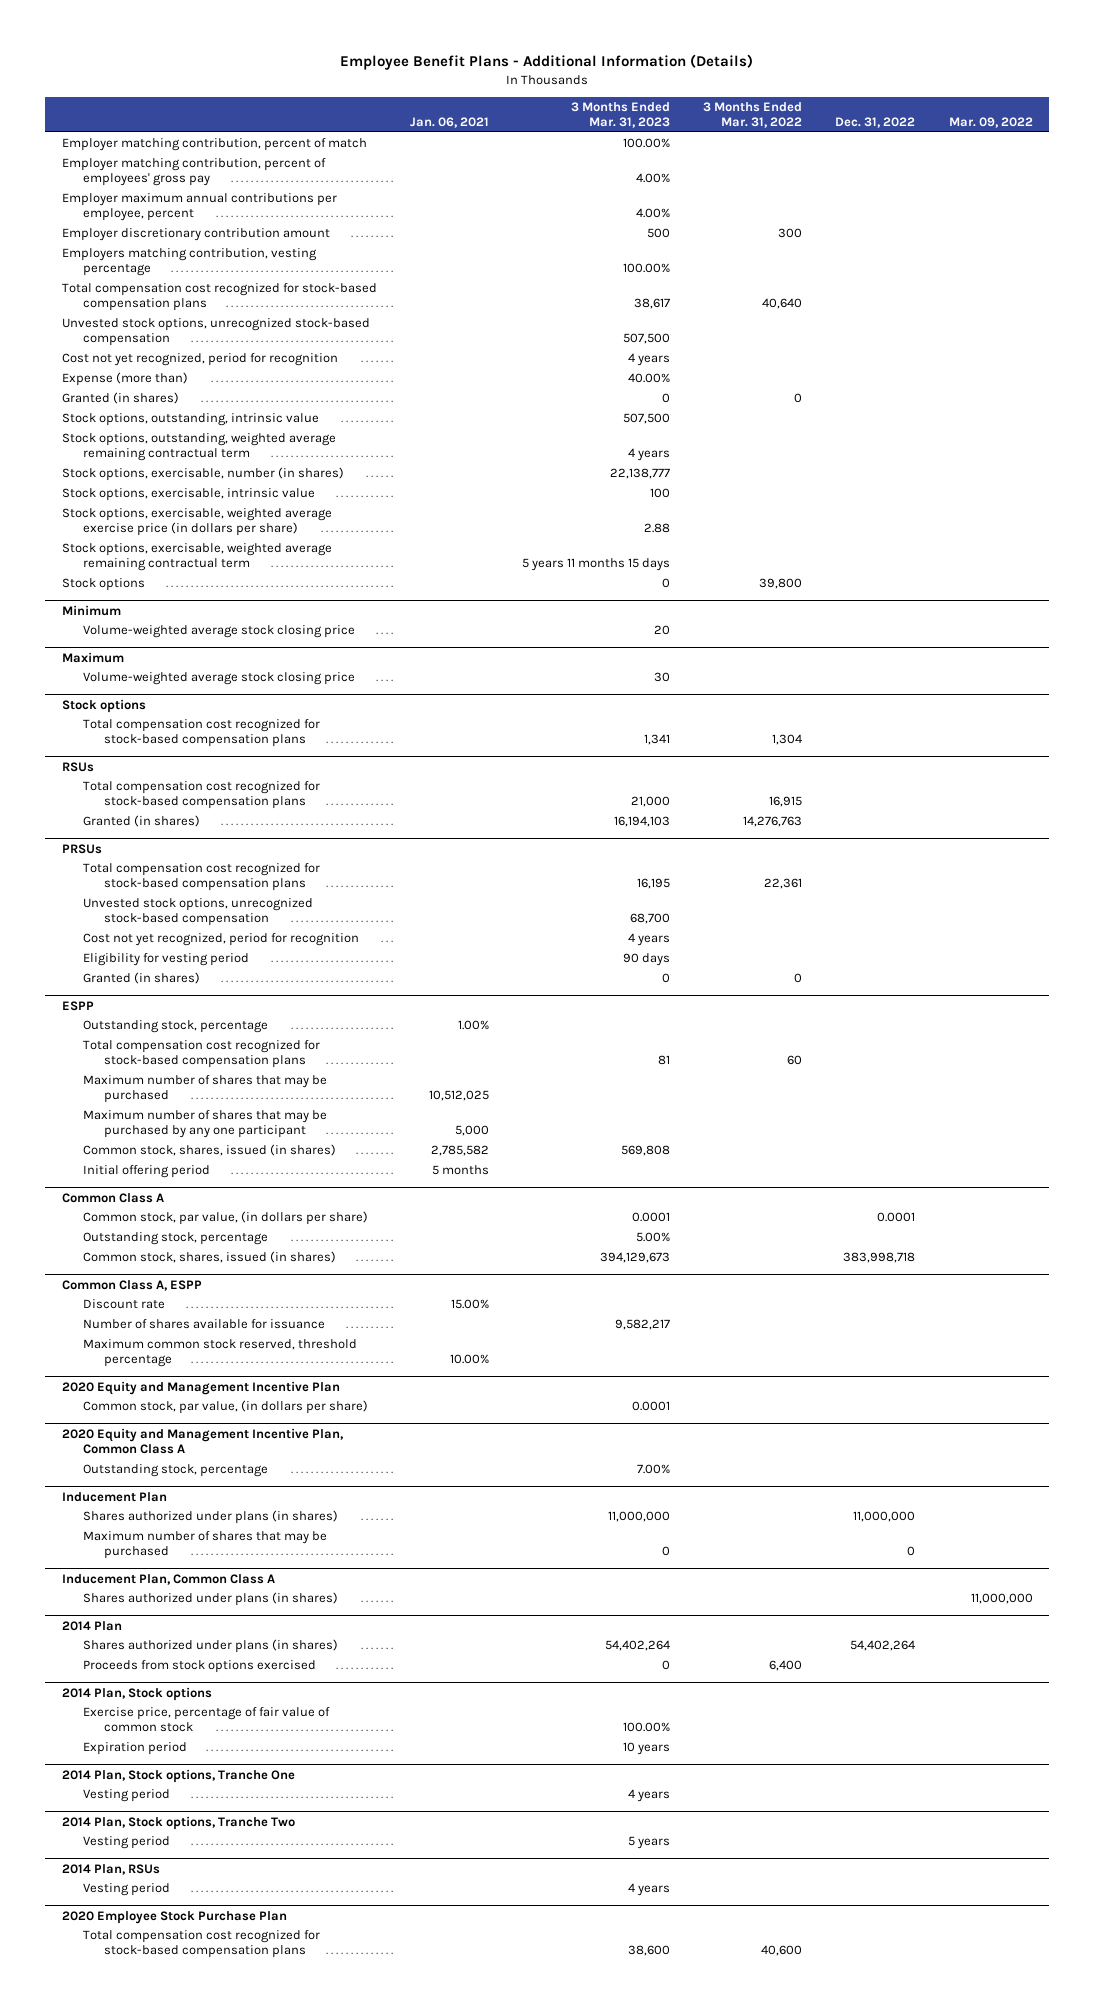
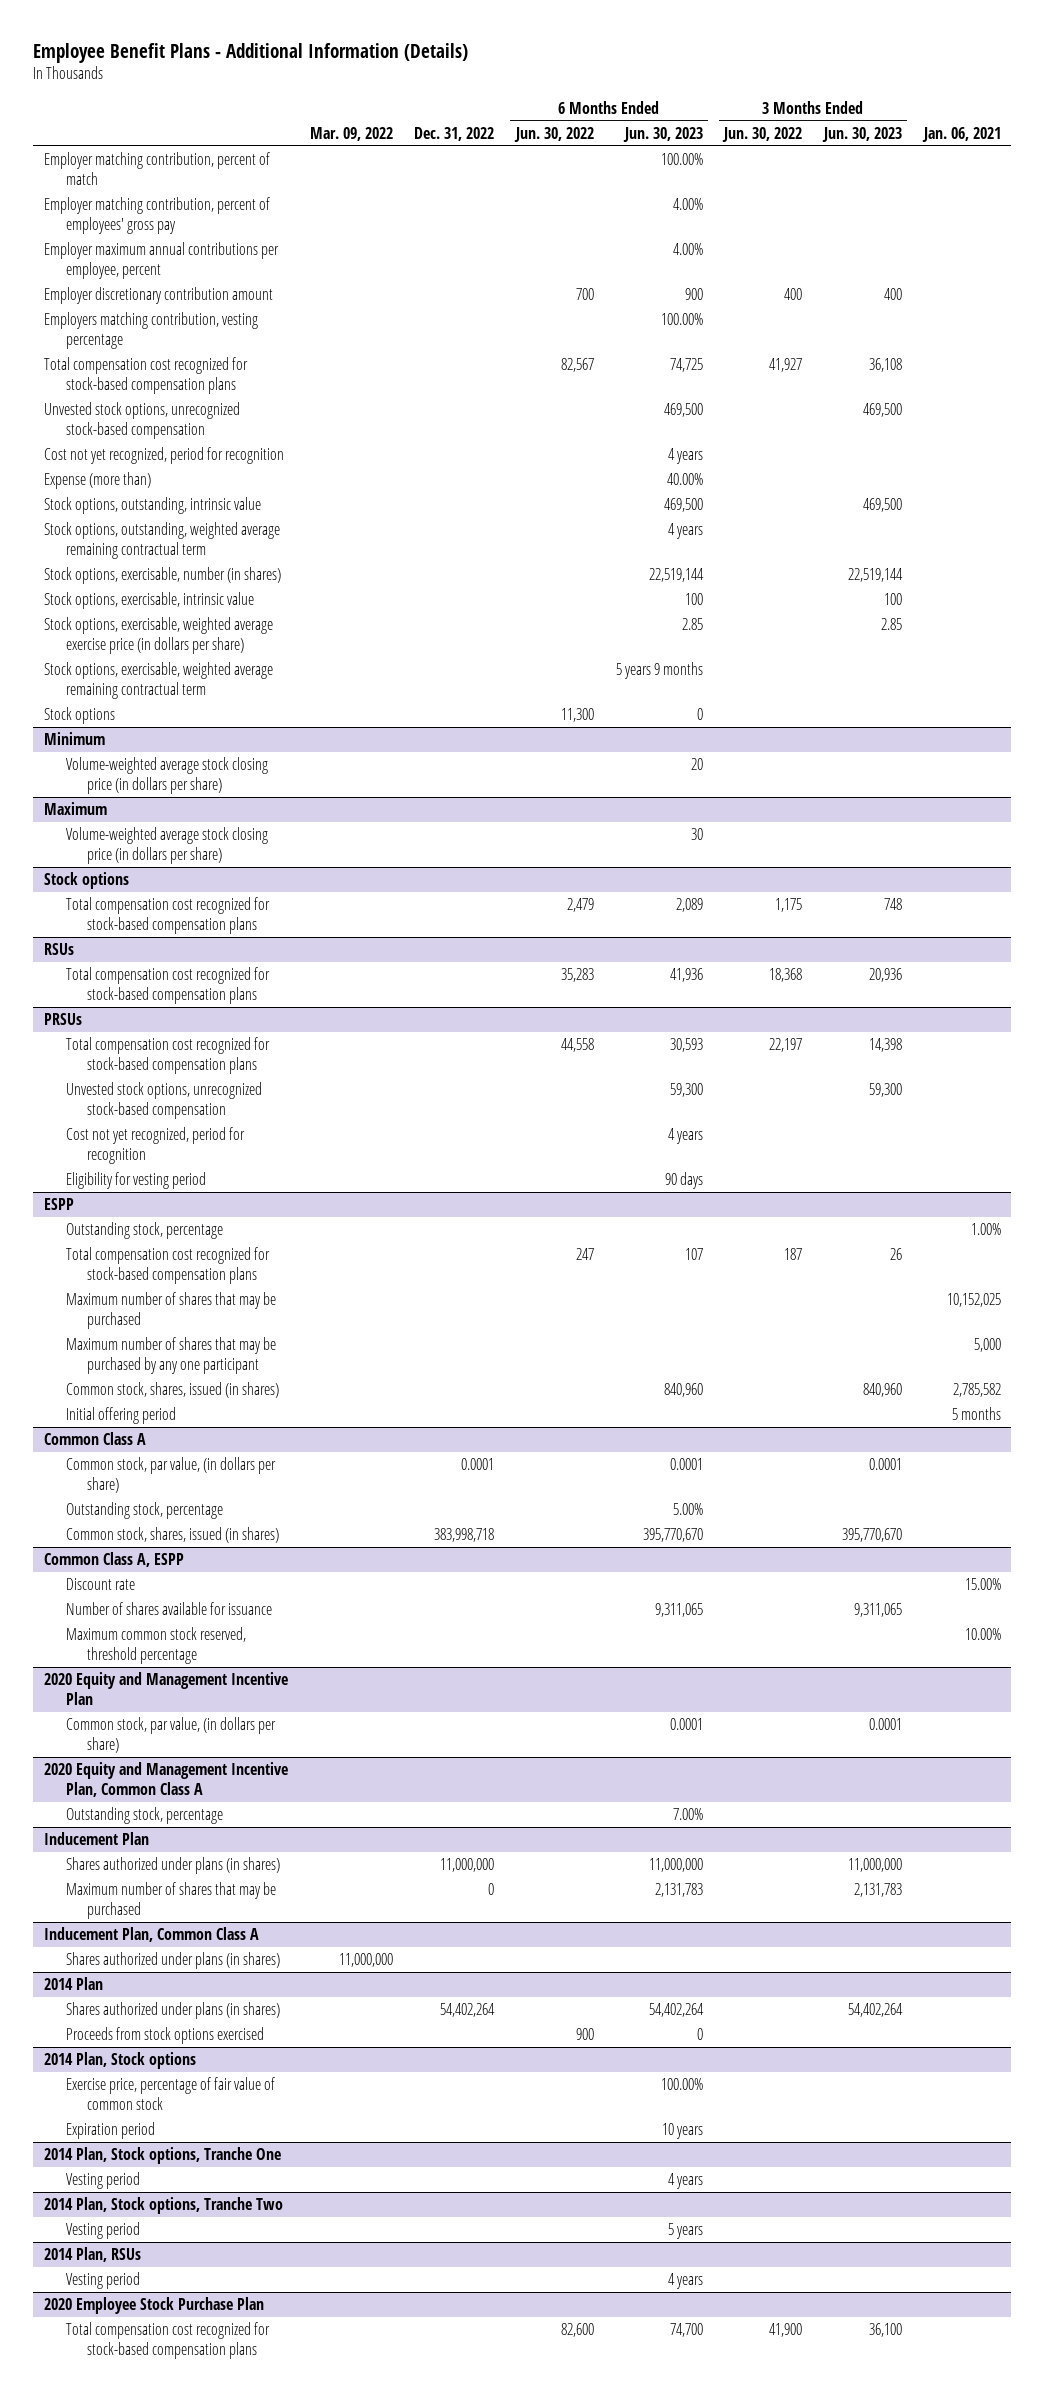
- | Jan. 06, 2021 | 3 Months Ended Mar. 31, 2023 | 3 Months Ended Mar. 31, 2022 | Dec. 31, 2022 | Mar. 09, 2022
+ | Mar. 09, 2022 | Dec. 31, 2022 | 6 Months Ended Jun. 30, 2022 | 6 Months Ended Jun. 30, 2023 | 3 Months Ended Jun. 30, 2022 | 3 Months Ended Jun. 30, 2023 | Jan. 06, 2021
- Granted (in shares) | | 0 | 0 | |
@ Minimum
- Volume-weighted average stock closing price | | 20 | | |
+ Volume-weighted average stock closing price (in dollars per share) | | | | 20 | | |
@ Maximum
- Volume-weighted average stock closing price | | 30 | | |
+ Volume-weighted average stock closing price (in dollars per share) | | | | 30 | | |
@ RSUs
- Granted (in shares) | | 16,194,103 | 14,276,763 | |
@ PRSUs
- Granted (in shares) | | 0 | 0 | |
@ ESPP
- Maximum number of shares that may be purchased | 10,512,025 | | | |
+ Maximum number of shares that may be purchased | | | | | | | 10,152,025

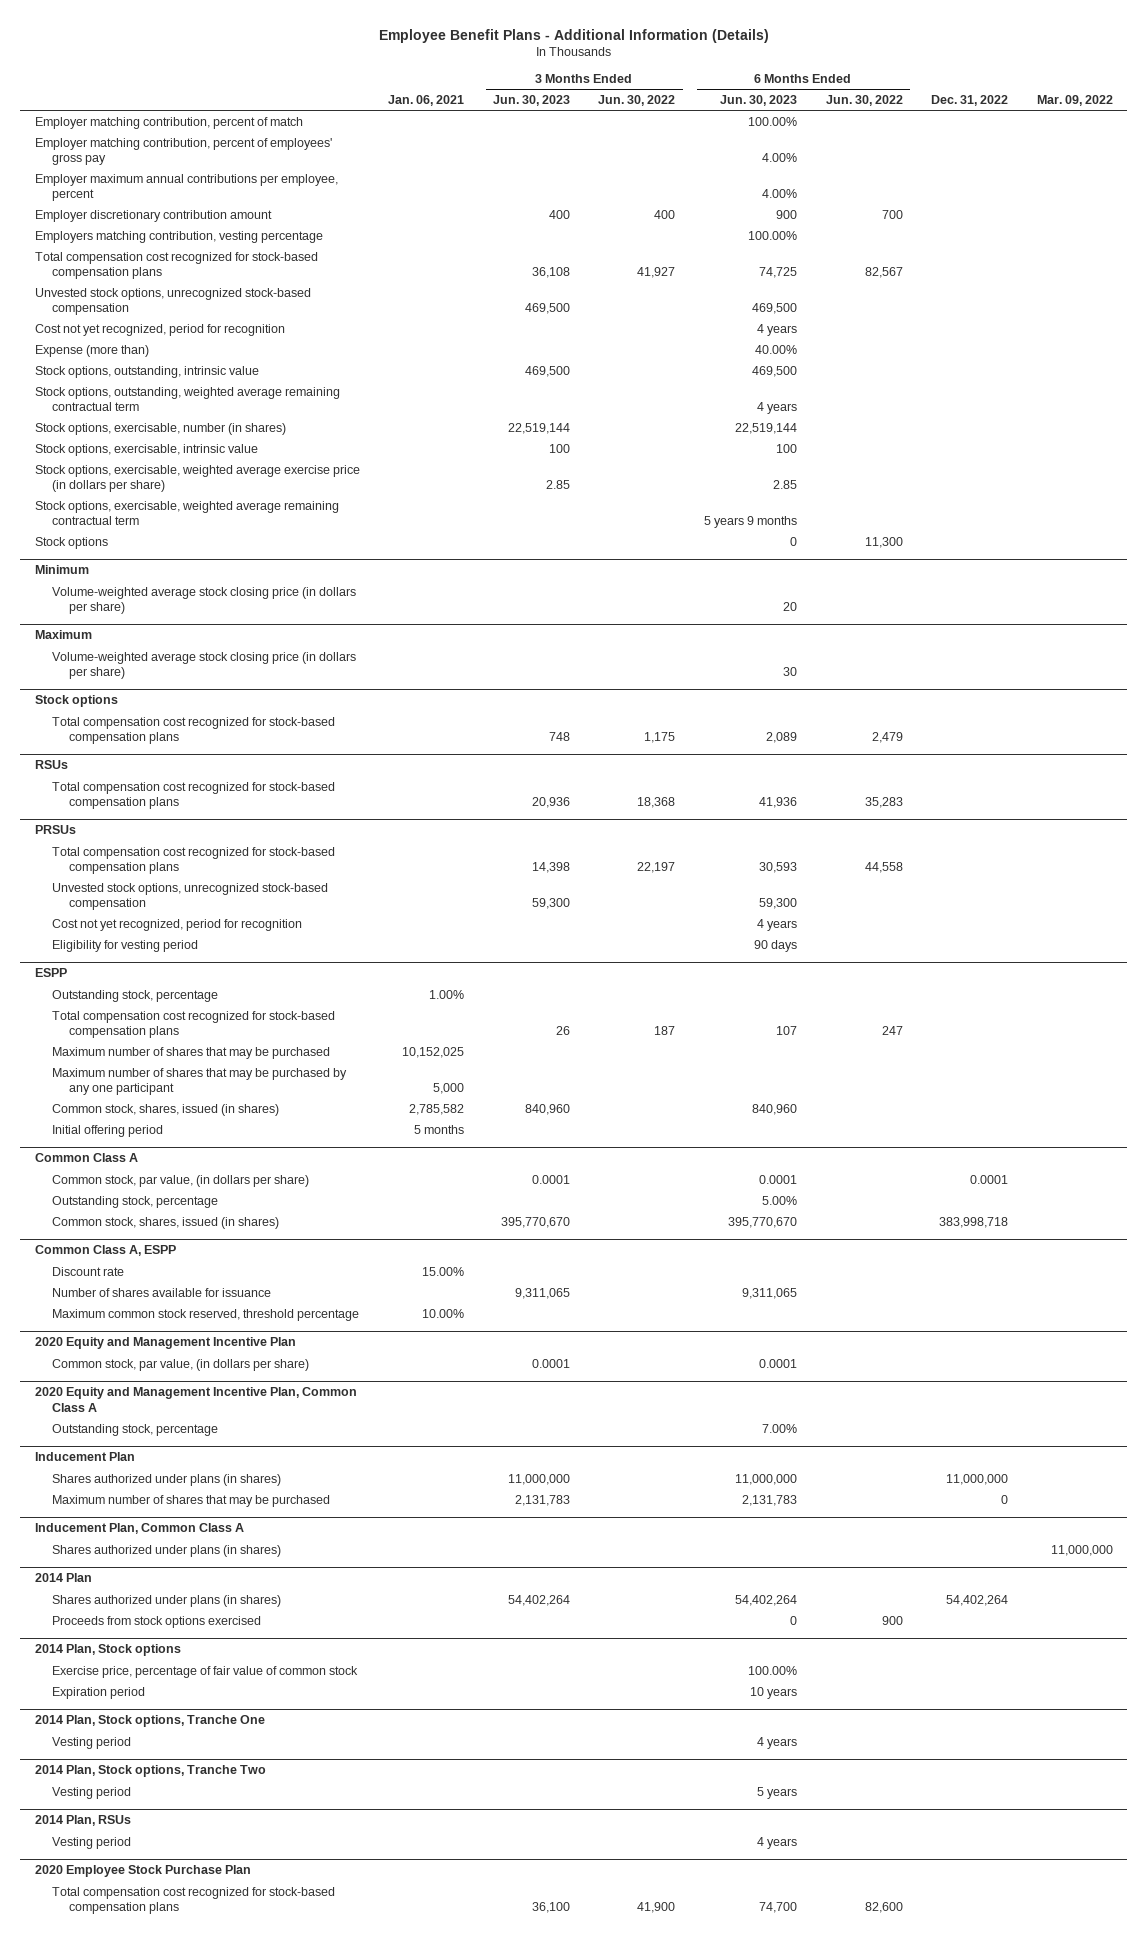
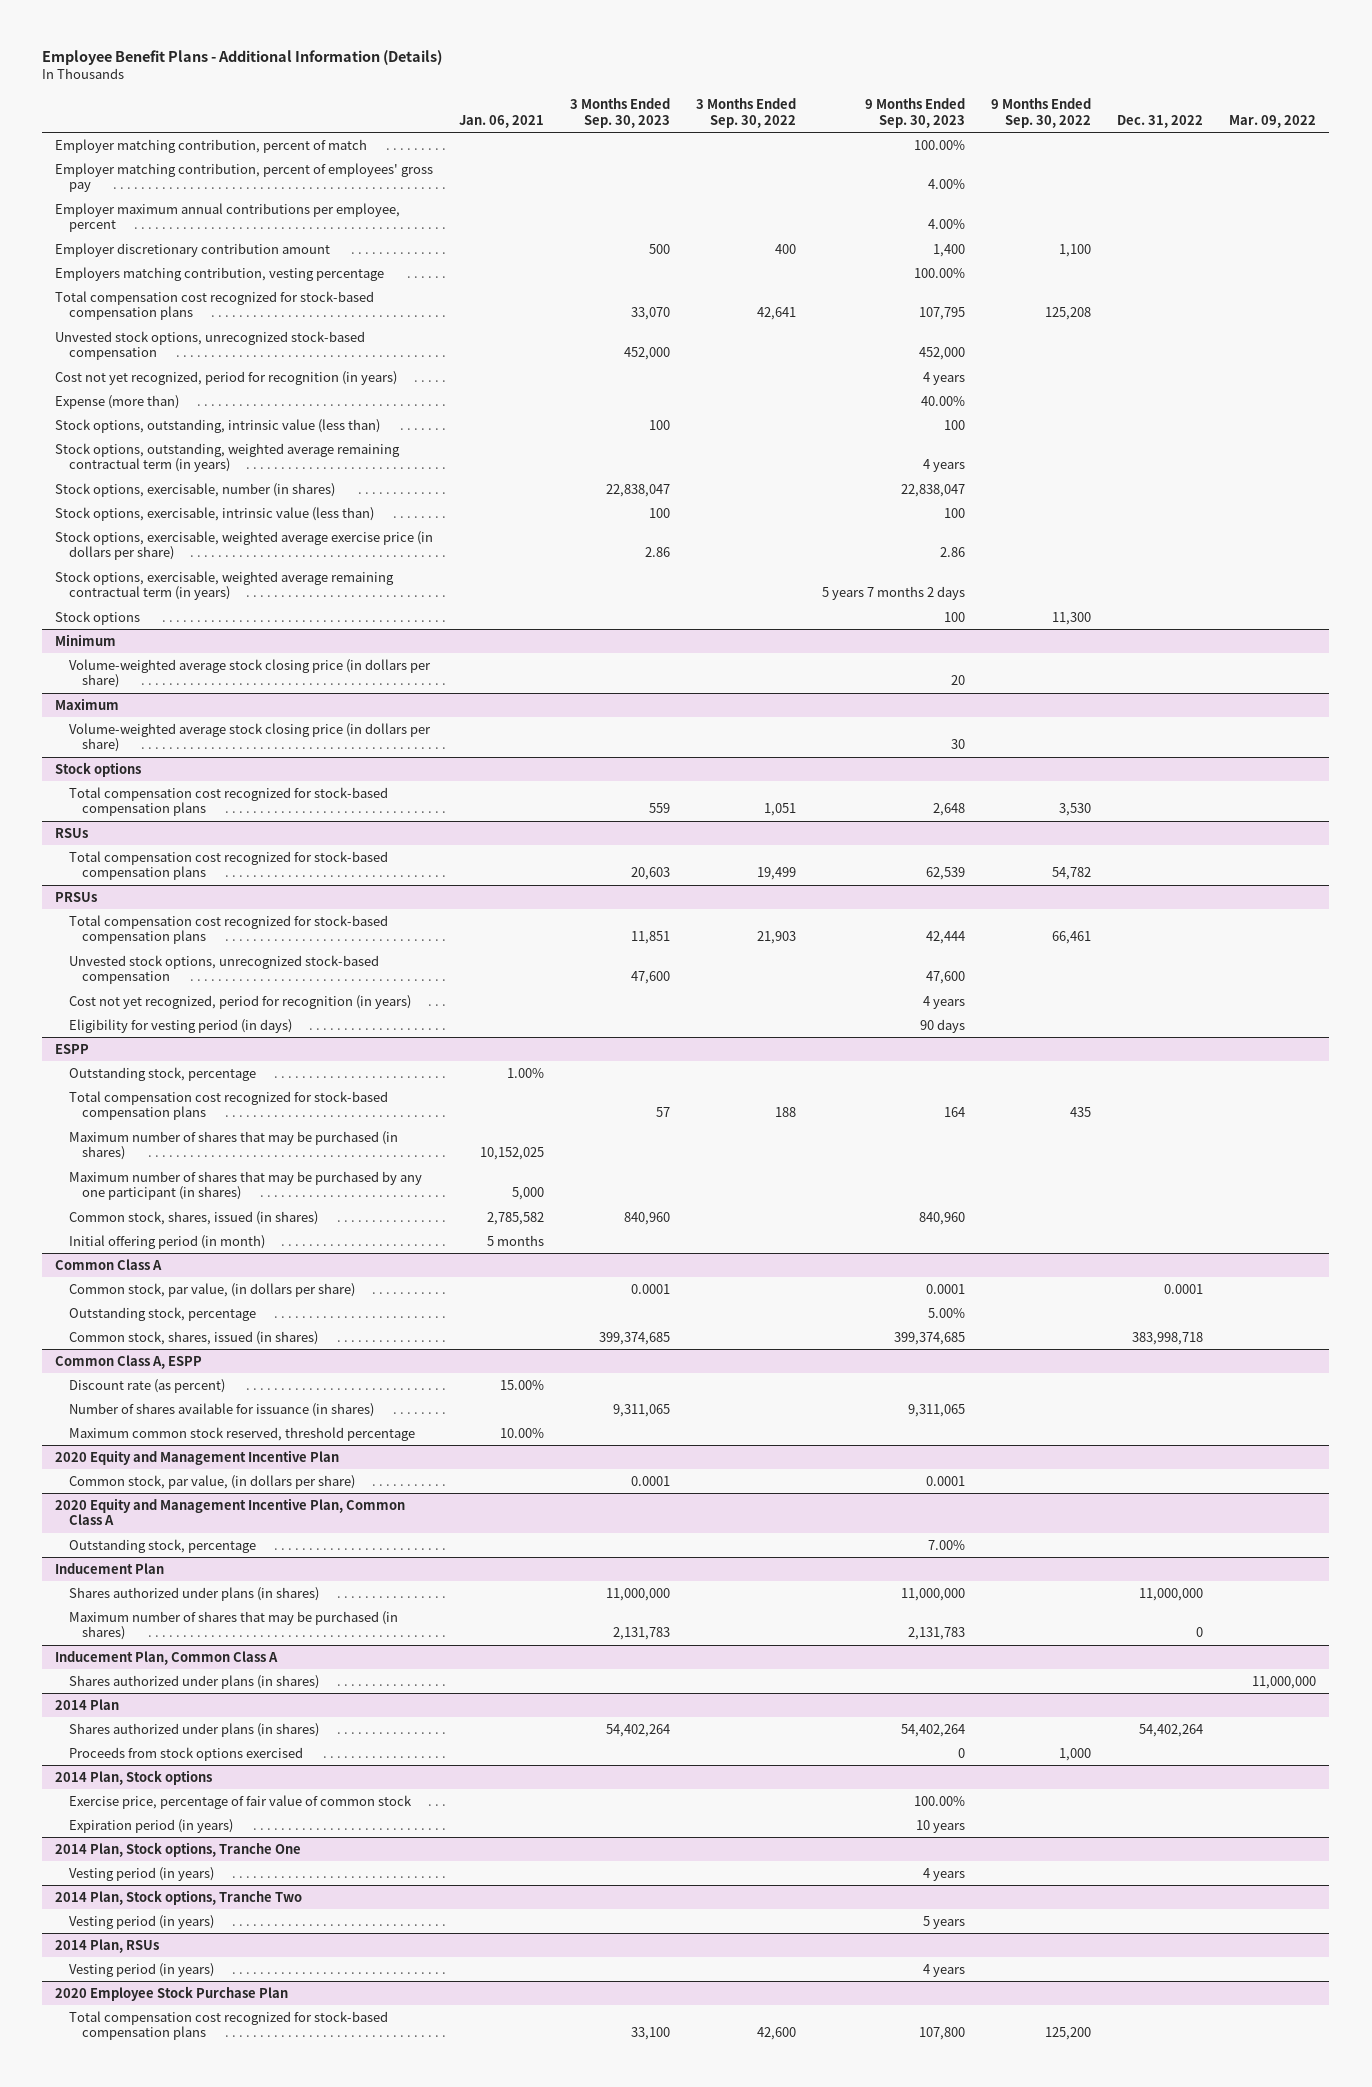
- | Jan. 06, 2021 | 3 Months Ended Jun. 30, 2023 | 3 Months Ended Jun. 30, 2022 | 6 Months Ended Jun. 30, 2023 | 6 Months Ended Jun. 30, 2022 | Dec. 31, 2022 | Mar. 09, 2022
+ | Jan. 06, 2021 | 3 Months Ended Sep. 30, 2023 | 3 Months Ended Sep. 30, 2022 | 9 Months Ended Sep. 30, 2023 | 9 Months Ended Sep. 30, 2022 | Dec. 31, 2022 | Mar. 09, 2022
- Cost not yet recognized, period for recognition | | | | 4 years | | |
+ Cost not yet recognized, period for recognition (in years) | | | | 4 years | | |
- Stock options, outstanding, intrinsic value | | 469,500 | | 469,500 | | |
- Stock options, outstanding, weighted average remaining contractual term | | | | 4 years | | |
+ Stock options, outstanding, intrinsic value (less than) | | 100 | | 100 | | |
+ Stock options, outstanding, weighted average remaining contractual term (in years) | | | | 4 years | | |
- Stock options, exercisable, intrinsic value | | 100 | | 100 | | |
+ Stock options, exercisable, intrinsic value (less than) | | 100 | | 100 | | |
- Stock options, exercisable, weighted average remaining contractual term | | | | 5 years 9 months | | |
+ Stock options, exercisable, weighted average remaining contractual term (in years) | | | | 5 years 7 months 2 days | | |
@ PRSUs
- Cost not yet recognized, period for recognition | | | | 4 years | | |
- Eligibility for vesting period | | | | 90 days | | |
+ Cost not yet recognized, period for recognition (in years) | | | | 4 years | | |
+ Eligibility for vesting period (in days) | | | | 90 days | | |
@ ESPP
- Maximum number of shares that may be purchased | 10,152,025 | | | | | |
- Maximum number of shares that may be purchased by any one participant | 5,000 | | | | | |
+ Maximum number of shares that may be purchased (in shares) | 10,152,025 | | | | | |
+ Maximum number of shares that may be purchased by any one participant (in shares) | 5,000 | | | | | |
- Initial offering period | 5 months | | | | | |
+ Initial offering period (in month) | 5 months | | | | | |
@ Common Class A, ESPP
- Discount rate | 15.00% | | | | | |
- Number of shares available for issuance | | 9,311,065 | | 9,311,065 | | |
+ Discount rate (as percent) | 15.00% | | | | | |
+ Number of shares available for issuance (in shares) | | 9,311,065 | | 9,311,065 | | |
@ Inducement Plan
- Maximum number of shares that may be purchased | | 2,131,783 | | 2,131,783 | | 0 |
+ Maximum number of shares that may be purchased (in shares) | | 2,131,783 | | 2,131,783 | | 0 |
@ 2014 Plan, Stock options
- Expiration period | | | | 10 years | | |
+ Expiration period (in years) | | | | 10 years | | |
@ 2014 Plan, Stock options, Tranche One
- Vesting period | | | | 4 years | | |
+ Vesting period (in years) | | | | 4 years | | |
@ 2014 Plan, Stock options, Tranche Two
- Vesting period | | | | 5 years | | |
+ Vesting period (in years) | | | | 5 years | | |
@ 2014 Plan, RSUs
- Vesting period | | | | 4 years | | |
+ Vesting period (in years) | | | | 4 years | | |

